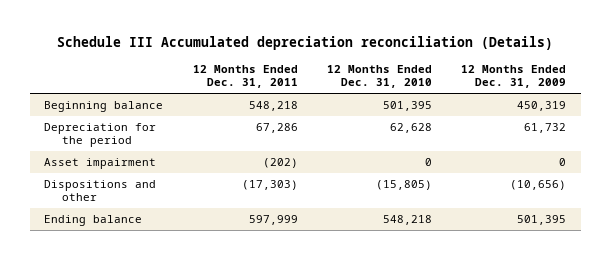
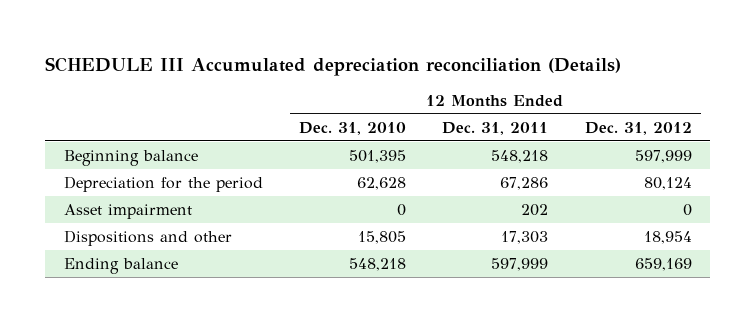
- Schedule III Accumulated depreciation reconciliation (Details)
+ SCHEDULE III Accumulated depreciation reconciliation (Details)
- | 12 Months Ended Dec. 31, 2011 | 12 Months Ended Dec. 31, 2010 | 12 Months Ended Dec. 31, 2009
+ | 12 Months Ended Dec. 31, 2010 | 12 Months Ended Dec. 31, 2011 | 12 Months Ended Dec. 31, 2012
- Asset impairment | (202) | 0 | 0
- Dispositions and other | (17,303) | (15,805) | (10,656)
+ Asset impairment | 0 | 202 | 0
+ Dispositions and other | 15,805 | 17,303 | 18,954

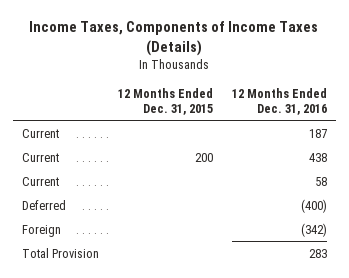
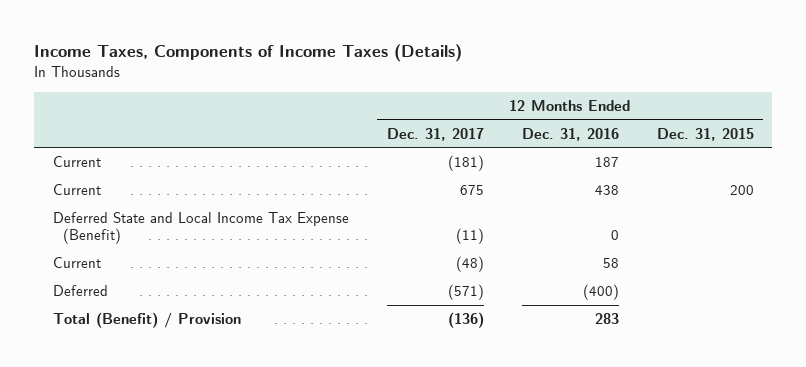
- | 12 Months Ended Dec. 31, 2015 | 12 Months Ended Dec. 31, 2016
+ | 12 Months Ended Dec. 31, 2017 | 12 Months Ended Dec. 31, 2016 | 12 Months Ended Dec. 31, 2015
+ Deferred State and Local Income Tax Expense (Benefit) | (11) | 0 |
- Foreign | | (342)
- Total Provision | | 283
+ Total (Benefit) / Provision | (136) | 283 |

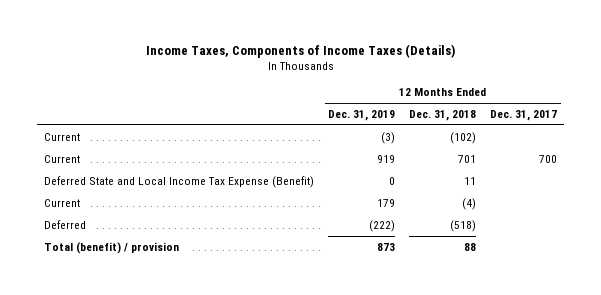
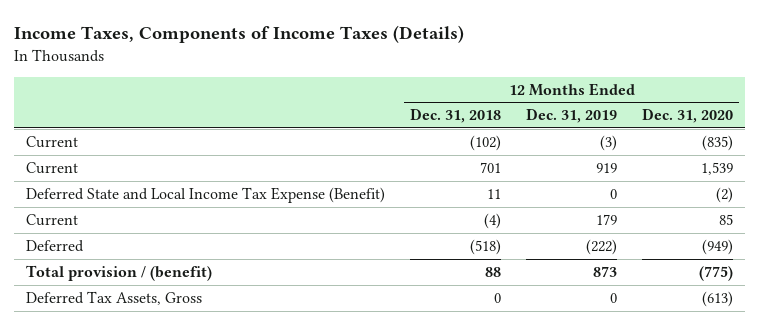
- | 12 Months Ended Dec. 31, 2019 | 12 Months Ended Dec. 31, 2018 | 12 Months Ended Dec. 31, 2017
+ | 12 Months Ended Dec. 31, 2018 | 12 Months Ended Dec. 31, 2019 | 12 Months Ended Dec. 31, 2020
- Total (benefit) / provision | 873 | 88 |
+ Total provision / (benefit) | 88 | 873 | (775)
+ Deferred Tax Assets, Gross | 0 | 0 | (613)

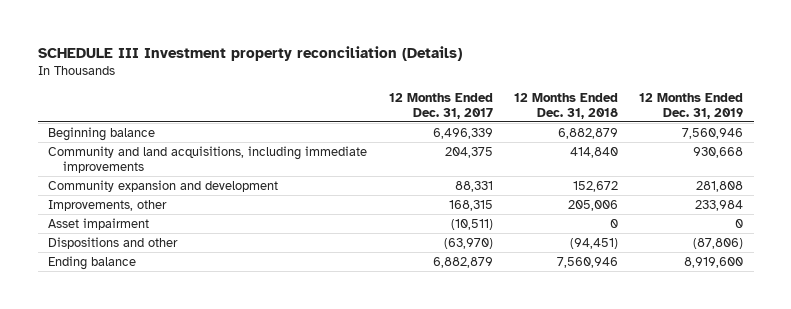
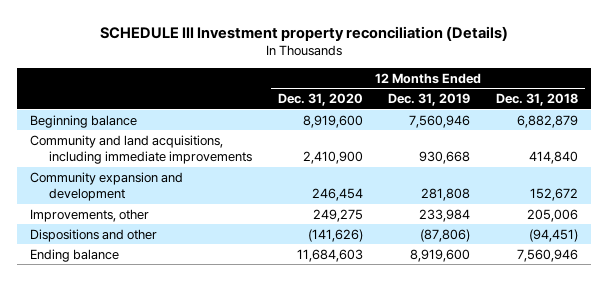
- | 12 Months Ended Dec. 31, 2017 | 12 Months Ended Dec. 31, 2018 | 12 Months Ended Dec. 31, 2019
+ | 12 Months Ended Dec. 31, 2020 | 12 Months Ended Dec. 31, 2019 | 12 Months Ended Dec. 31, 2018
- Asset impairment | (10,511) | 0 | 0

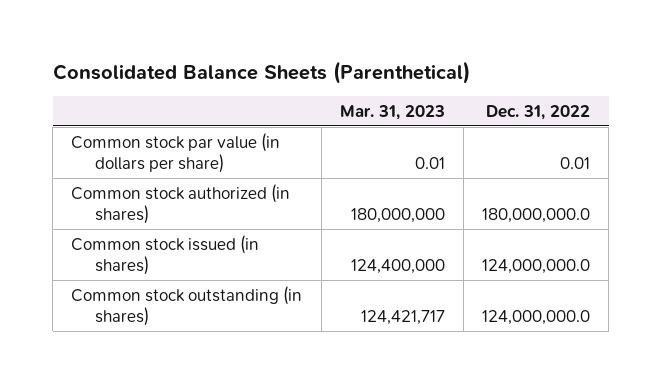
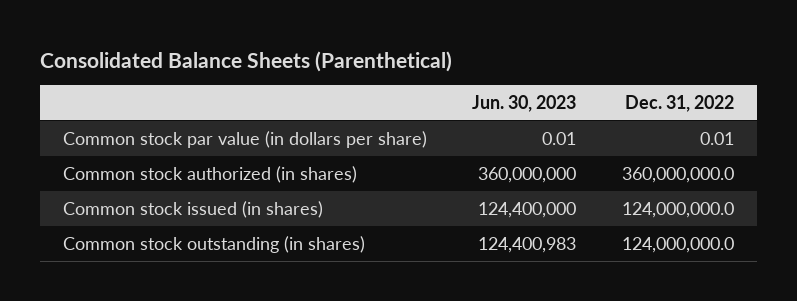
- | Mar. 31, 2023 | Dec. 31, 2022
+ | Jun. 30, 2023 | Dec. 31, 2022
- Common stock authorized (in shares) | 180,000,000 | 180,000,000.0
+ Common stock authorized (in shares) | 360,000,000 | 360,000,000.0

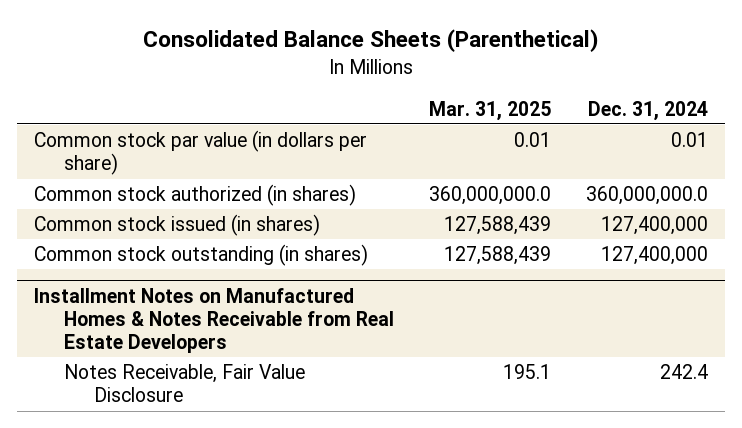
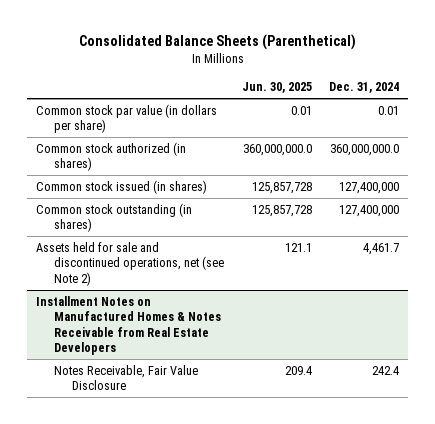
- | Mar. 31, 2025 | Dec. 31, 2024
+ | Jun. 30, 2025 | Dec. 31, 2024
+ Assets held for sale and discontinued operations, net (see Note 2) | 121.1 | 4,461.7

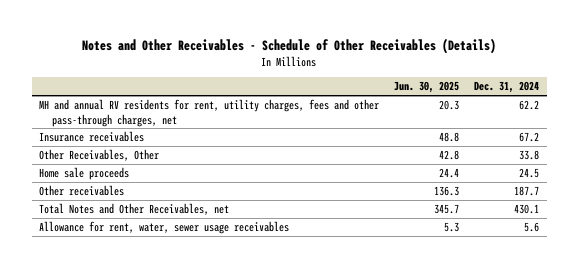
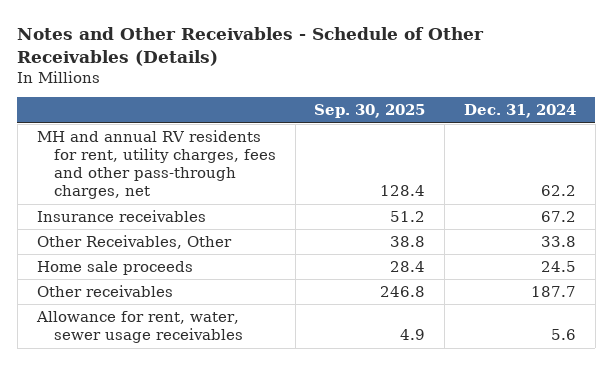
- | Jun. 30, 2025 | Dec. 31, 2024
+ | Sep. 30, 2025 | Dec. 31, 2024
- Total Notes and Other Receivables, net | 345.7 | 430.1

